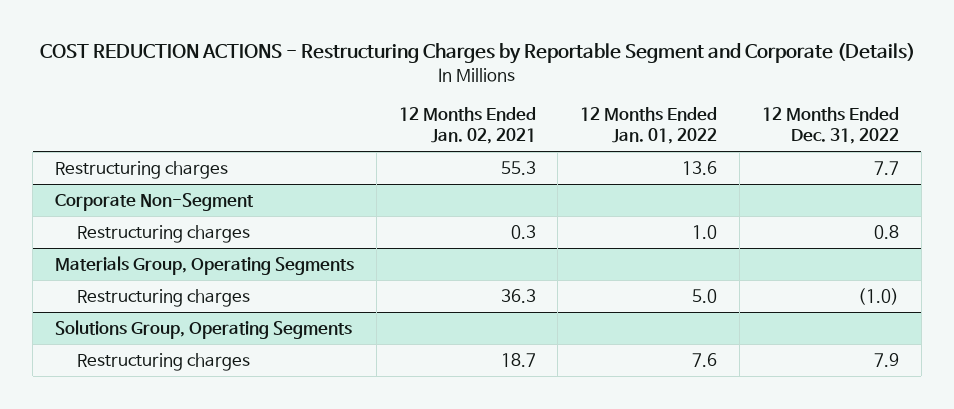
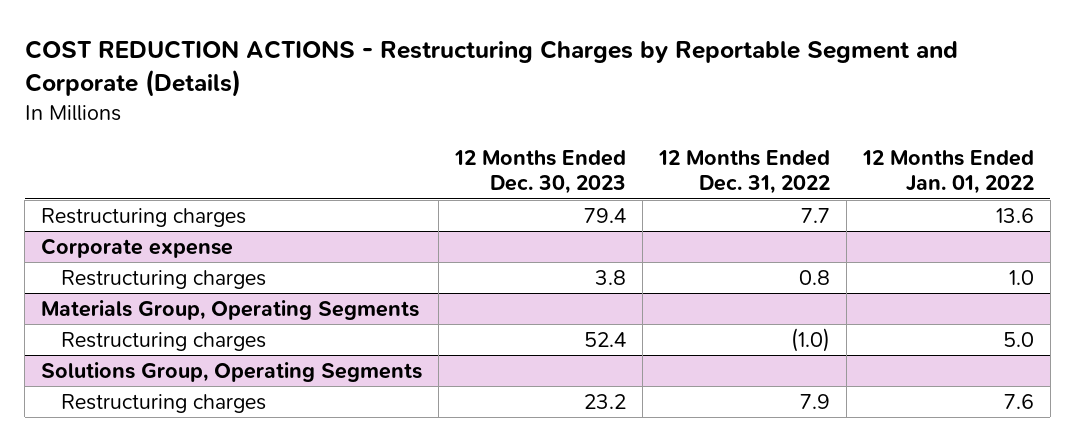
- | 12 Months Ended Jan. 02, 2021 | 12 Months Ended Jan. 01, 2022 | 12 Months Ended Dec. 31, 2022
+ | 12 Months Ended Dec. 30, 2023 | 12 Months Ended Dec. 31, 2022 | 12 Months Ended Jan. 01, 2022
- Corporate Non-Segment
+ Corporate expense

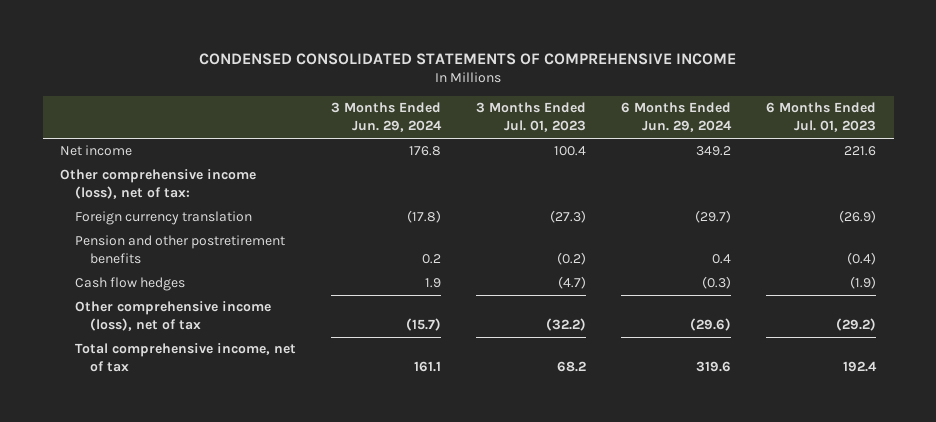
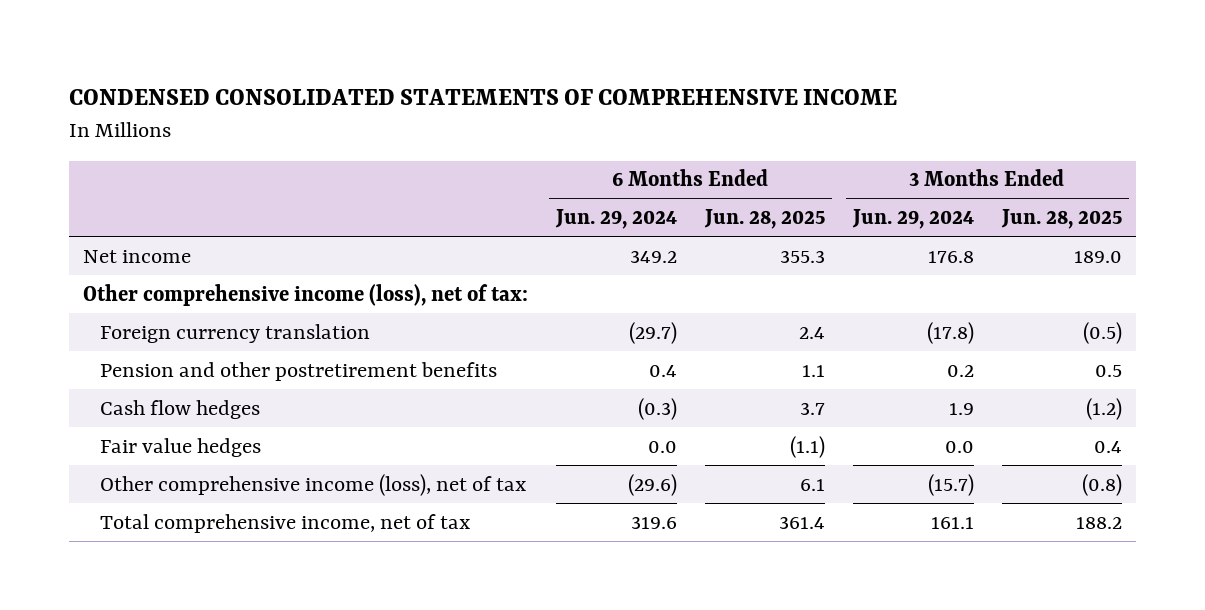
- | 3 Months Ended Jun. 29, 2024 | 3 Months Ended Jul. 01, 2023 | 6 Months Ended Jun. 29, 2024 | 6 Months Ended Jul. 01, 2023
+ | 6 Months Ended Jun. 29, 2024 | 6 Months Ended Jun. 28, 2025 | 3 Months Ended Jun. 29, 2024 | 3 Months Ended Jun. 28, 2025
+ Fair value hedges | 0.0 | (1.1) | 0.0 | 0.4

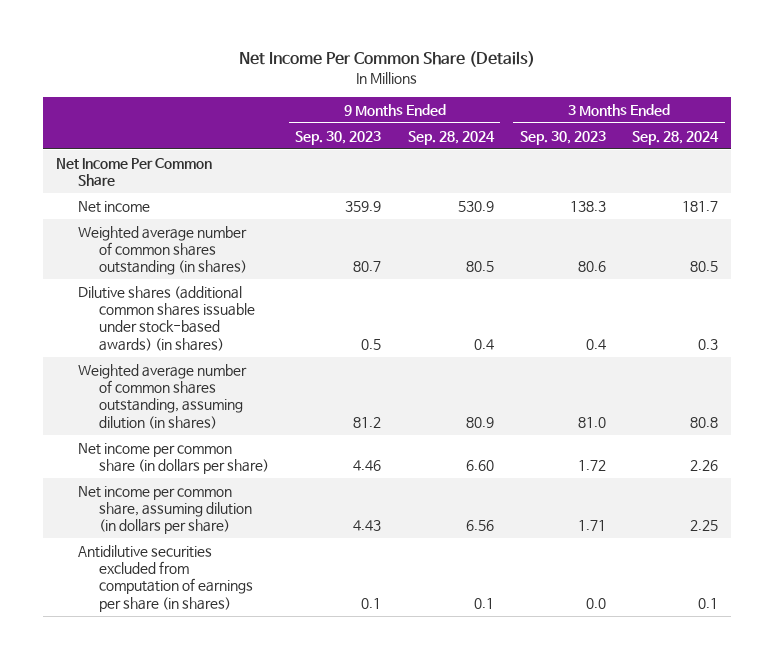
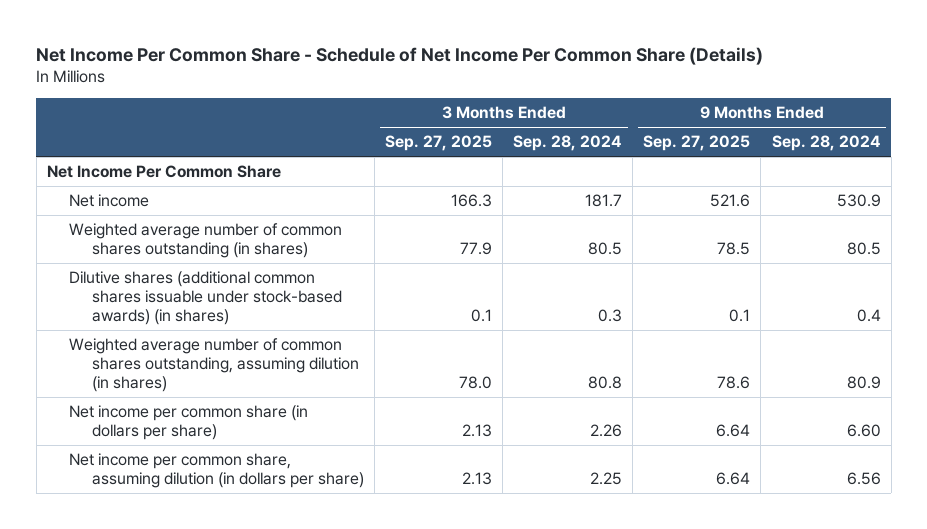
- Net Income Per Common Share (Details)
+ Net Income Per Common Share - Schedule of Net Income Per Common Share (Details)
- | 9 Months Ended Sep. 30, 2023 | 9 Months Ended Sep. 28, 2024 | 3 Months Ended Sep. 30, 2023 | 3 Months Ended Sep. 28, 2024
+ | 3 Months Ended Sep. 27, 2025 | 3 Months Ended Sep. 28, 2024 | 9 Months Ended Sep. 27, 2025 | 9 Months Ended Sep. 28, 2024
- Antidilutive securities excluded from computation of earnings per share (in shares) | 0.1 | 0.1 | 0.0 | 0.1

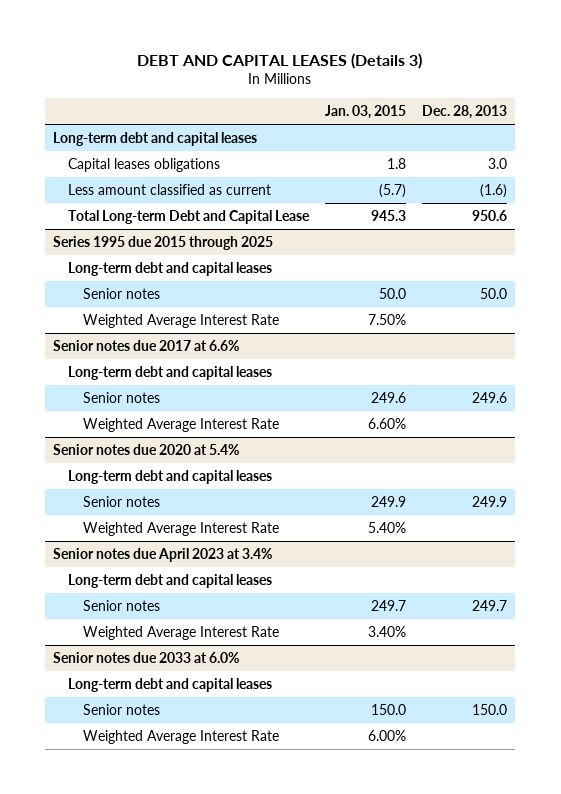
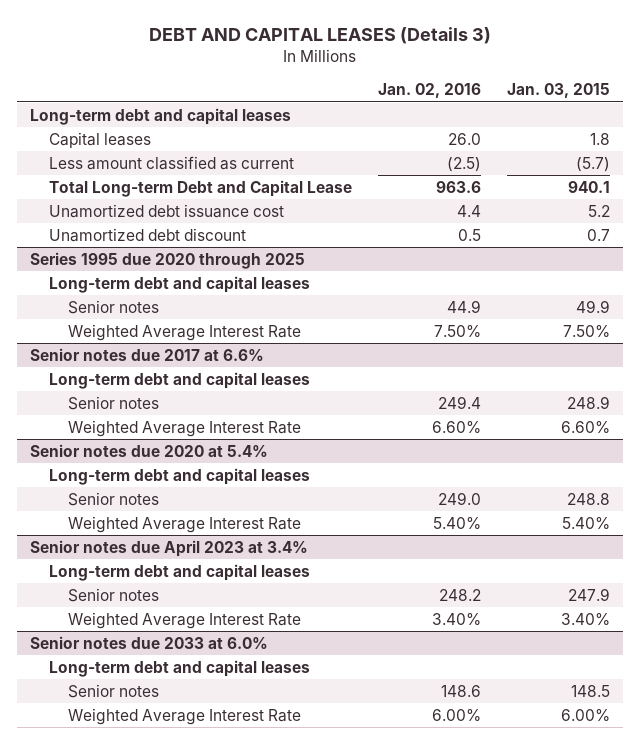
- | Jan. 03, 2015 | Dec. 28, 2013
+ | Jan. 02, 2016 | Jan. 03, 2015
- Capital leases obligations | 1.8 | 3.0
+ Capital leases | 26.0 | 1.8
- Total Long-term Debt and Capital Lease | 945.3 | 950.6
- Series 1995 due 2015 through 2025
+ Total Long-term Debt and Capital Lease | 963.6 | 940.1
+ Unamortized debt issuance cost | 4.4 | 5.2
+ Unamortized debt discount | 0.5 | 0.7
+ Series 1995 due 2020 through 2025
- Senior notes | 50.0 | 50.0
+ Senior notes | 44.9 | 49.9
@ Senior notes due 2017 at 6.6%
- Senior notes | 249.6 | 249.6
+ Senior notes | 249.4 | 248.9
@ Senior notes due 2020 at 5.4%
- Senior notes | 249.9 | 249.9
+ Senior notes | 249.0 | 248.8
@ Senior notes due April 2023 at 3.4%
- Senior notes | 249.7 | 249.7
+ Senior notes | 248.2 | 247.9
@ Senior notes due 2033 at 6.0%
- Senior notes | 150.0 | 150.0
+ Senior notes | 148.6 | 148.5

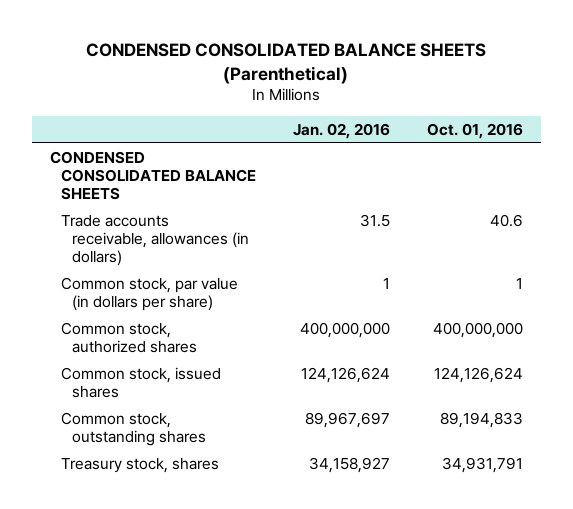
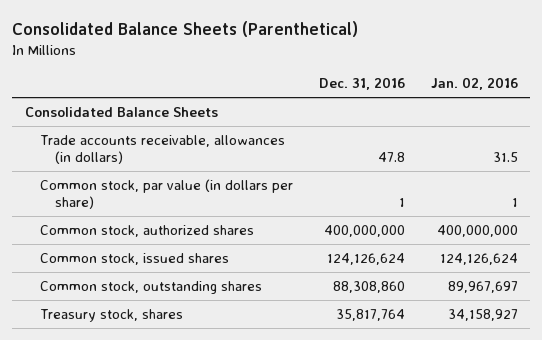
- CONDENSED CONSOLIDATED BALANCE SHEETS (Parenthetical)
+ Consolidated Balance Sheets (Parenthetical)
- | Jan. 02, 2016 | Oct. 01, 2016
+ | Dec. 31, 2016 | Jan. 02, 2016
- CONDENSED CONSOLIDATED BALANCE SHEETS
+ Consolidated Balance Sheets

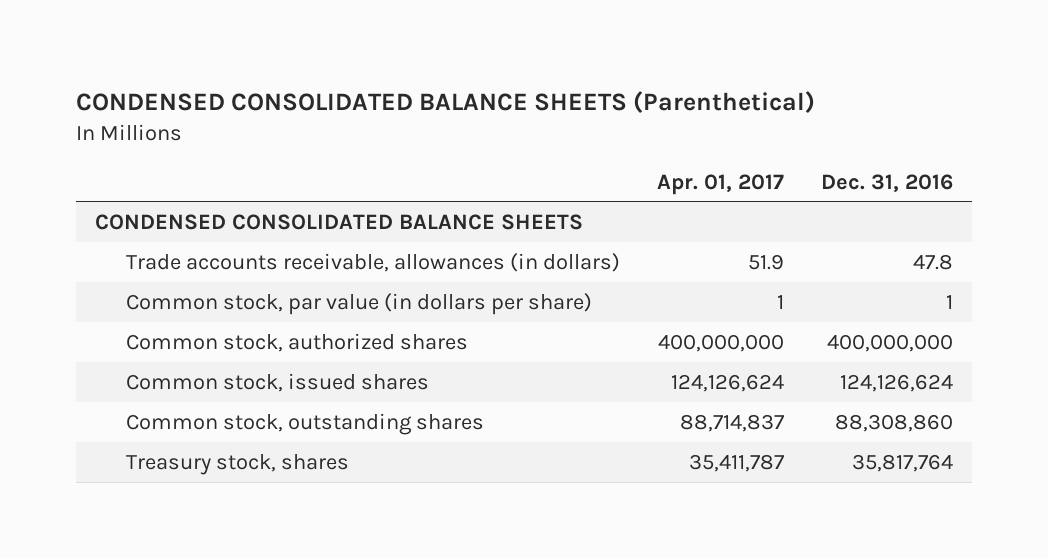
- Consolidated Balance Sheets (Parenthetical)
+ CONDENSED CONSOLIDATED BALANCE SHEETS (Parenthetical)
- | Dec. 31, 2016 | Jan. 02, 2016
+ | Apr. 01, 2017 | Dec. 31, 2016
- Consolidated Balance Sheets
+ CONDENSED CONSOLIDATED BALANCE SHEETS

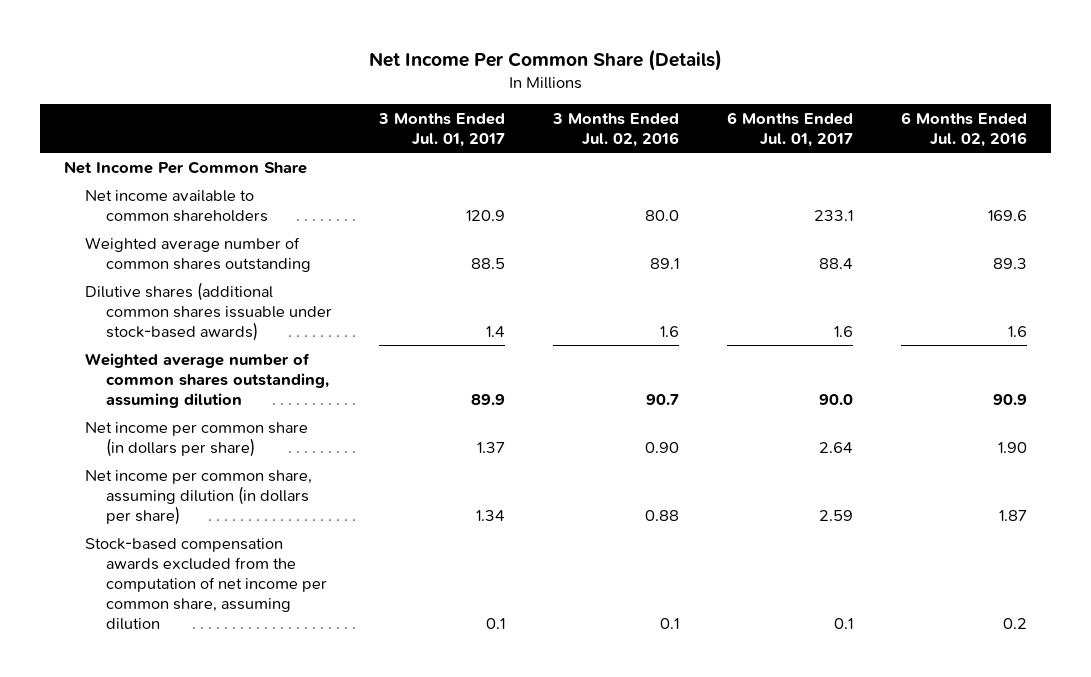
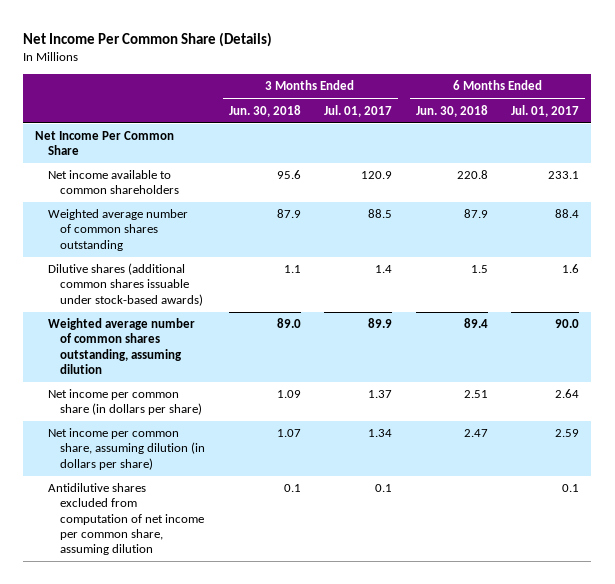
- | 3 Months Ended Jul. 01, 2017 | 3 Months Ended Jul. 02, 2016 | 6 Months Ended Jul. 01, 2017 | 6 Months Ended Jul. 02, 2016
+ | 3 Months Ended Jun. 30, 2018 | 3 Months Ended Jul. 01, 2017 | 6 Months Ended Jun. 30, 2018 | 6 Months Ended Jul. 01, 2017
- Stock-based compensation awards excluded from the computation of net income per common share, assuming dilution | 0.1 | 0.1 | 0.1 | 0.2
+ Antidilutive shares excluded from computation of net income per common share, assuming dilution | 0.1 | 0.1 | | 0.1

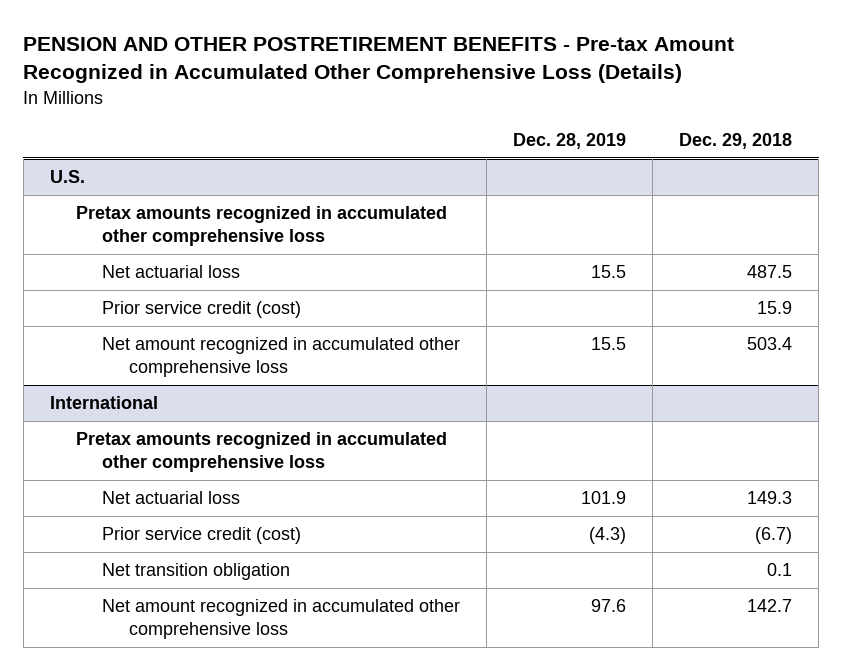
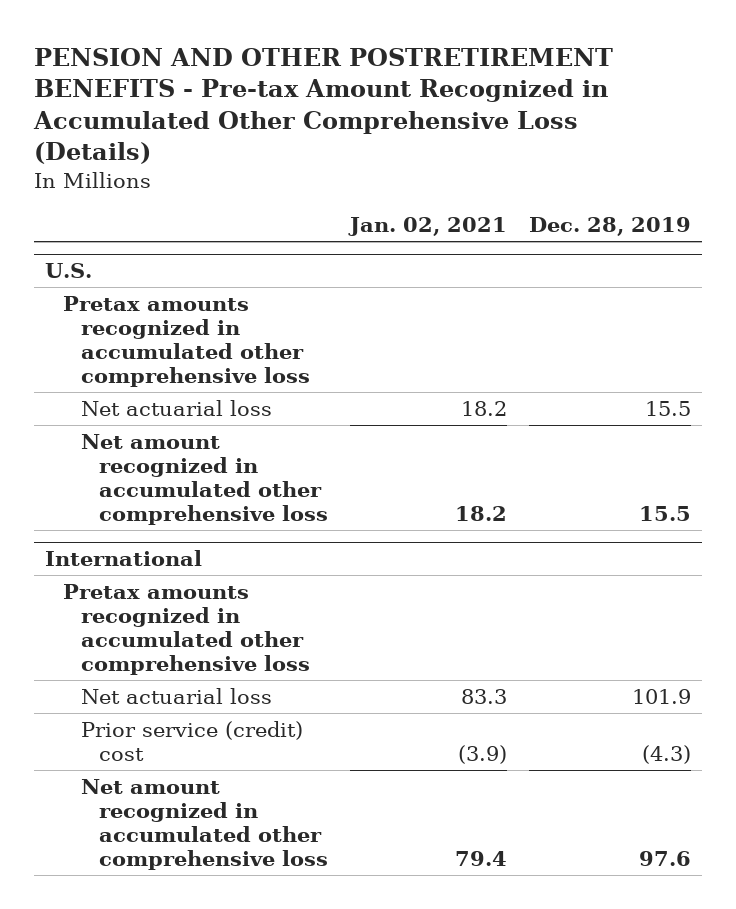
- | Dec. 28, 2019 | Dec. 29, 2018
+ | Jan. 02, 2021 | Dec. 28, 2019
@ U.S.
- Prior service credit (cost) | | 15.9
@ International
- Prior service credit (cost) | (4.3) | (6.7)
- Net transition obligation | | 0.1
+ Prior service (credit) cost | (3.9) | (4.3)

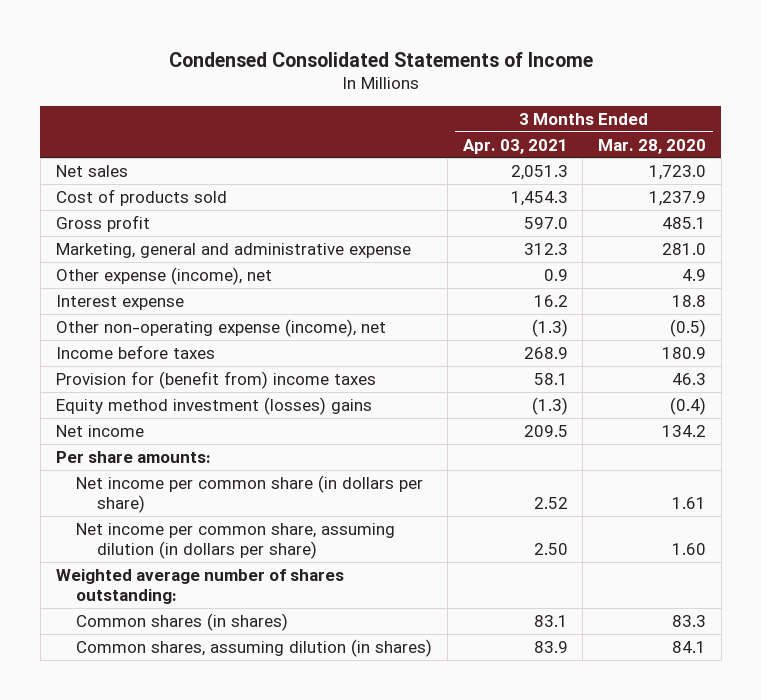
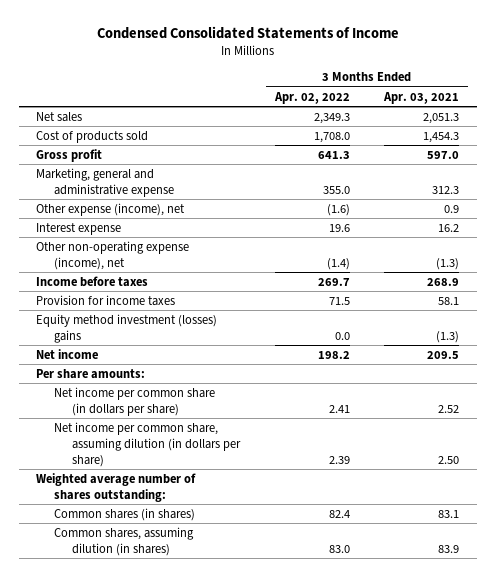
- | 3 Months Ended Apr. 03, 2021 | 3 Months Ended Mar. 28, 2020
+ | 3 Months Ended Apr. 02, 2022 | 3 Months Ended Apr. 03, 2021
- Provision for (benefit from) income taxes | 58.1 | 46.3
+ Provision for income taxes | 71.5 | 58.1

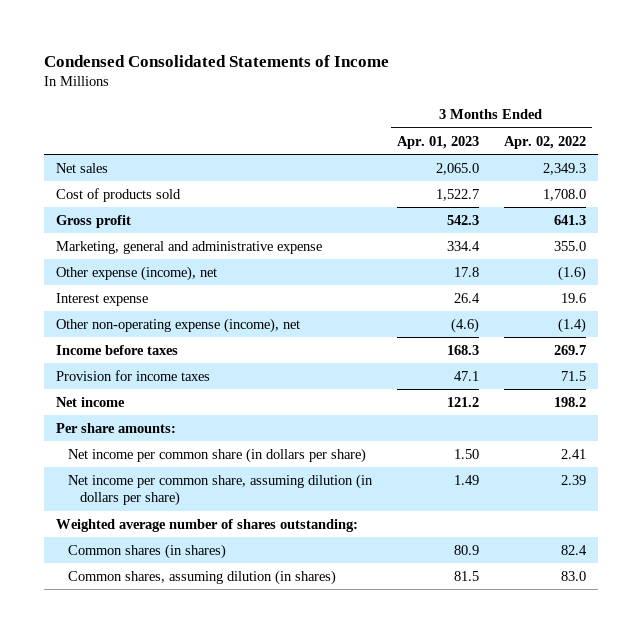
- | 3 Months Ended Apr. 02, 2022 | 3 Months Ended Apr. 03, 2021
+ | 3 Months Ended Apr. 01, 2023 | 3 Months Ended Apr. 02, 2022
- Equity method investment (losses) gains | 0.0 | (1.3)

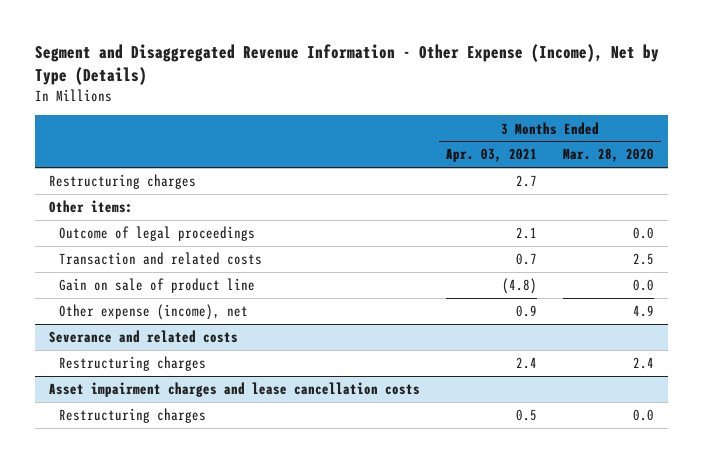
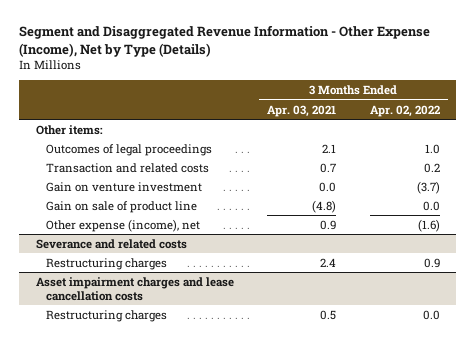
- | 3 Months Ended Apr. 03, 2021 | 3 Months Ended Mar. 28, 2020
+ | 3 Months Ended Apr. 03, 2021 | 3 Months Ended Apr. 02, 2022
- Restructuring charges | 2.7 |
- Outcome of legal proceedings | 2.1 | 0.0
+ Outcomes of legal proceedings | 2.1 | 1.0
+ Gain on venture investment | 0.0 | (3.7)

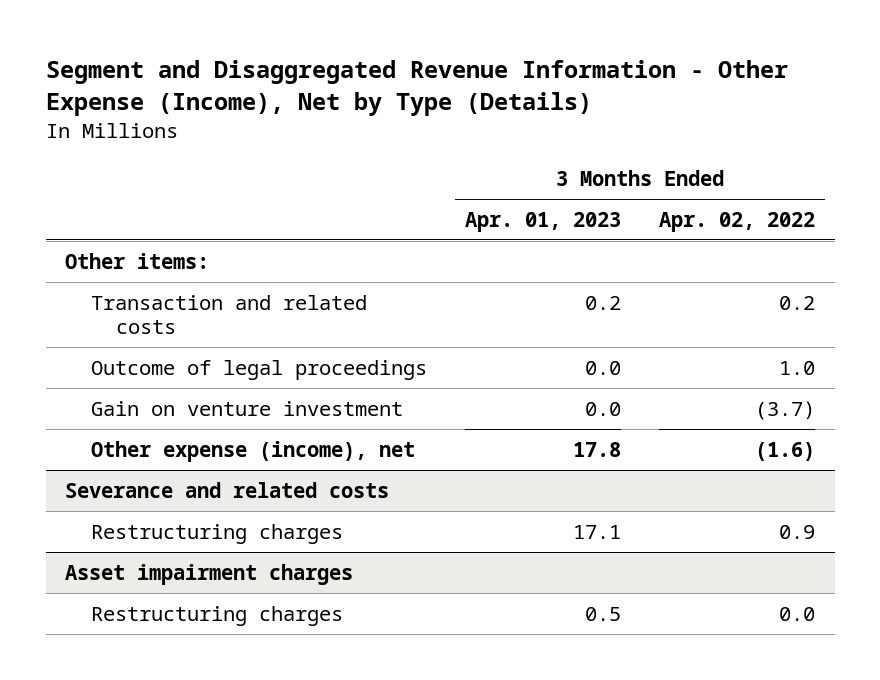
- | 3 Months Ended Apr. 03, 2021 | 3 Months Ended Apr. 02, 2022
+ | 3 Months Ended Apr. 01, 2023 | 3 Months Ended Apr. 02, 2022
- Outcomes of legal proceedings | 2.1 | 1.0
+ Outcome of legal proceedings | 0.0 | 1.0
- Gain on sale of product line | (4.8) | 0.0
- Asset impairment charges and lease cancellation costs
+ Asset impairment charges

